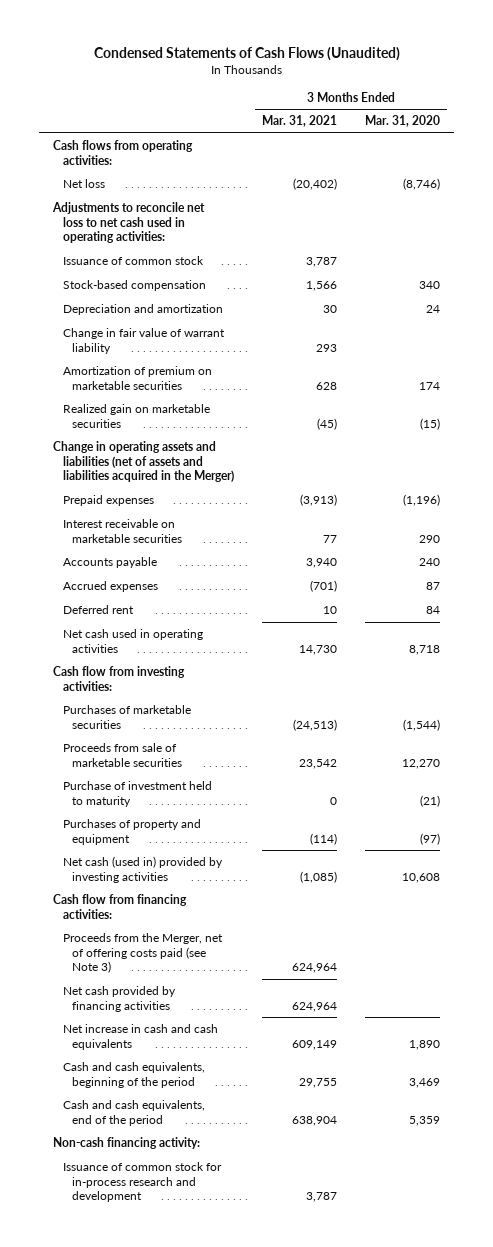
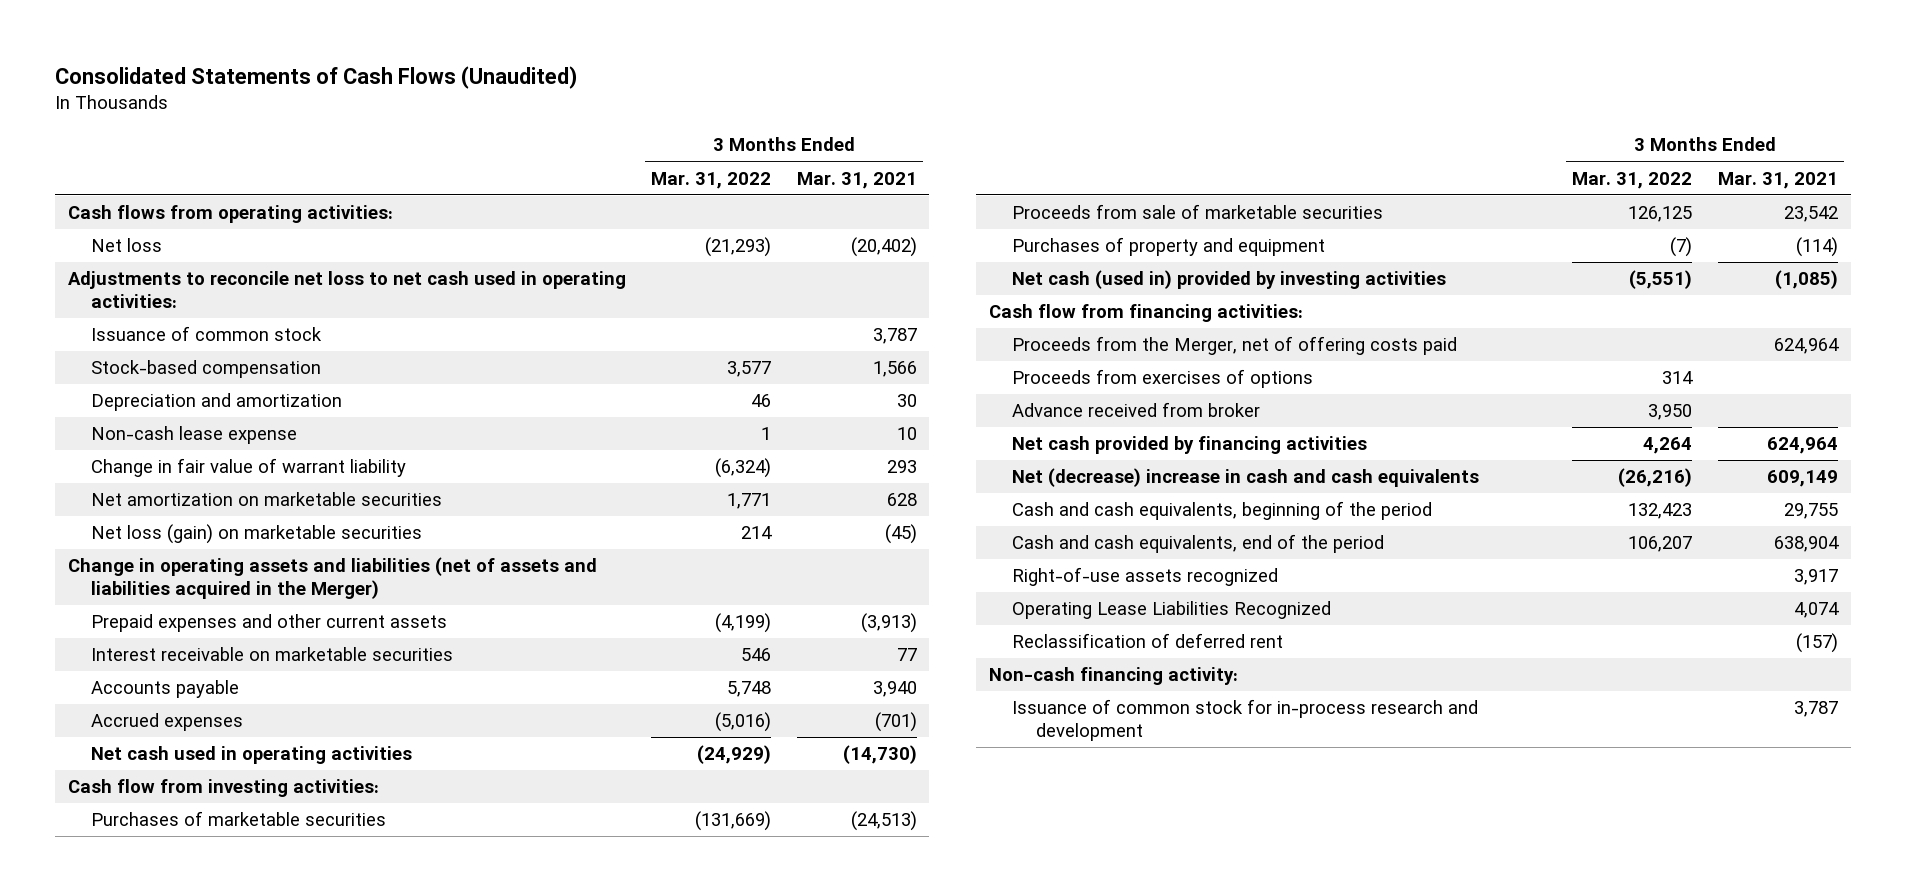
- Condensed Statements of Cash Flows (Unaudited)
+ Consolidated Statements of Cash Flows (Unaudited)
- | 3 Months Ended Mar. 31, 2021 | 3 Months Ended Mar. 31, 2020
+ | 3 Months Ended Mar. 31, 2022 | 3 Months Ended Mar. 31, 2021
+ Non-cash lease expense | 1 | 10
- Amortization of premium on marketable securities | 628 | 174
- Realized gain on marketable securities | (45) | (15)
+ Net amortization on marketable securities | 1,771 | 628
+ Net loss (gain) on marketable securities | 214 | (45)
- Prepaid expenses | (3,913) | (1,196)
+ Prepaid expenses and other current assets | (4,199) | (3,913)
- Deferred rent | 10 | 84
- Net cash used in operating activities | 14,730 | 8,718
+ Net cash used in operating activities | (24,929) | (14,730)
- Purchase of investment held to maturity | 0 | (21)
- Proceeds from the Merger, net of offering costs paid (see Note 3) | 624,964 |
+ Proceeds from the Merger, net of offering costs paid | | 624,964
+ Proceeds from exercises of options | 314 |
+ Advance received from broker | 3,950 |
- Net increase in cash and cash equivalents | 609,149 | 1,890
+ Net (decrease) increase in cash and cash equivalents | (26,216) | 609,149
+ Right-of-use assets recognized | | 3,917
+ Operating Lease Liabilities Recognized | | 4,074
+ Reclassification of deferred rent | | (157)

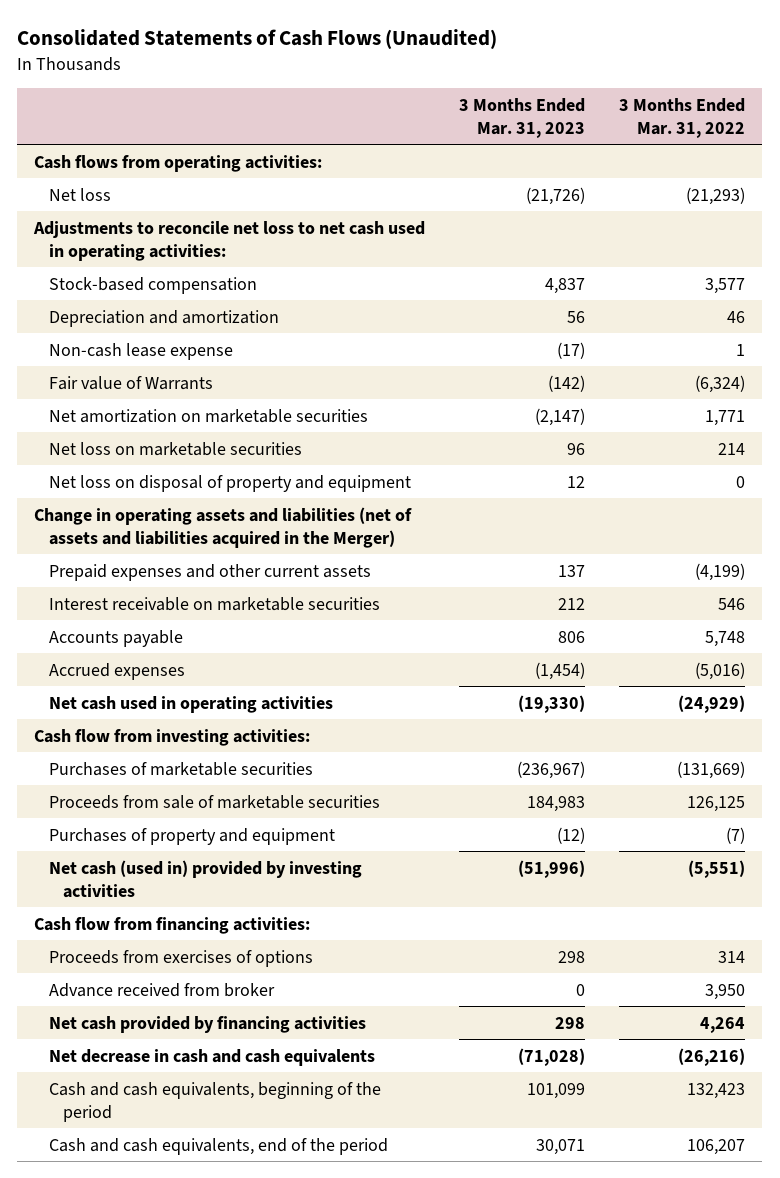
- | 3 Months Ended Mar. 31, 2022 | 3 Months Ended Mar. 31, 2021
+ | 3 Months Ended Mar. 31, 2023 | 3 Months Ended Mar. 31, 2022
- Issuance of common stock | | 3,787
- Change in fair value of warrant liability | (6,324) | 293
+ Fair value of Warrants | (142) | (6,324)
- Net loss (gain) on marketable securities | 214 | (45)
+ Net loss on marketable securities | 96 | 214
+ Net loss on disposal of property and equipment | 12 | 0
- Proceeds from the Merger, net of offering costs paid | | 624,964
- Net (decrease) increase in cash and cash equivalents | (26,216) | 609,149
+ Net decrease in cash and cash equivalents | (71,028) | (26,216)
- Right-of-use assets recognized | | 3,917
- Operating Lease Liabilities Recognized | | 4,074
- Reclassification of deferred rent | | (157)
- Non-cash financing activity:
- Issuance of common stock for in-process research and development | | 3,787

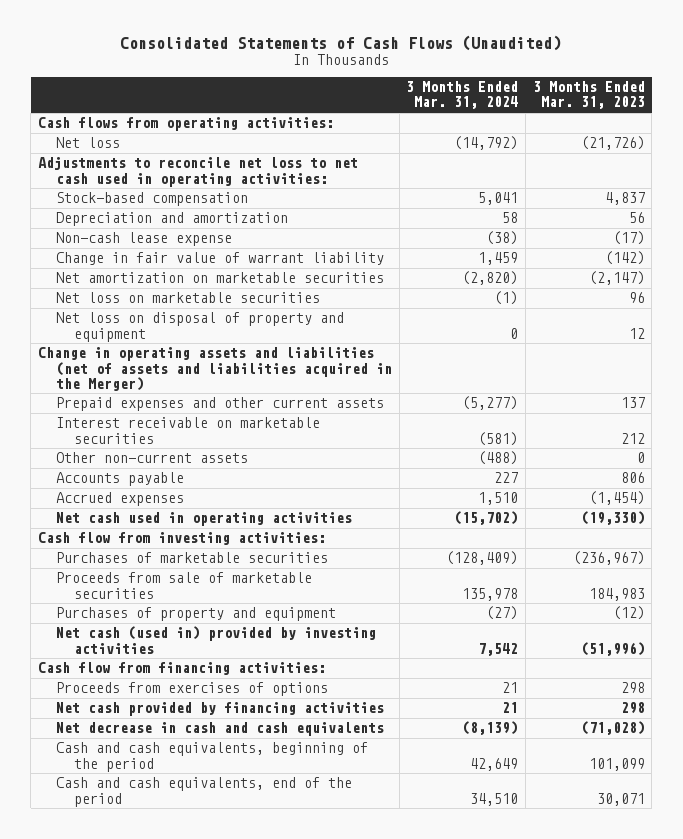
- | 3 Months Ended Mar. 31, 2023 | 3 Months Ended Mar. 31, 2022
+ | 3 Months Ended Mar. 31, 2024 | 3 Months Ended Mar. 31, 2023
- Fair value of Warrants | (142) | (6,324)
+ Change in fair value of warrant liability | 1,459 | (142)
+ Other non-current assets | (488) | 0
- Advance received from broker | 0 | 3,950

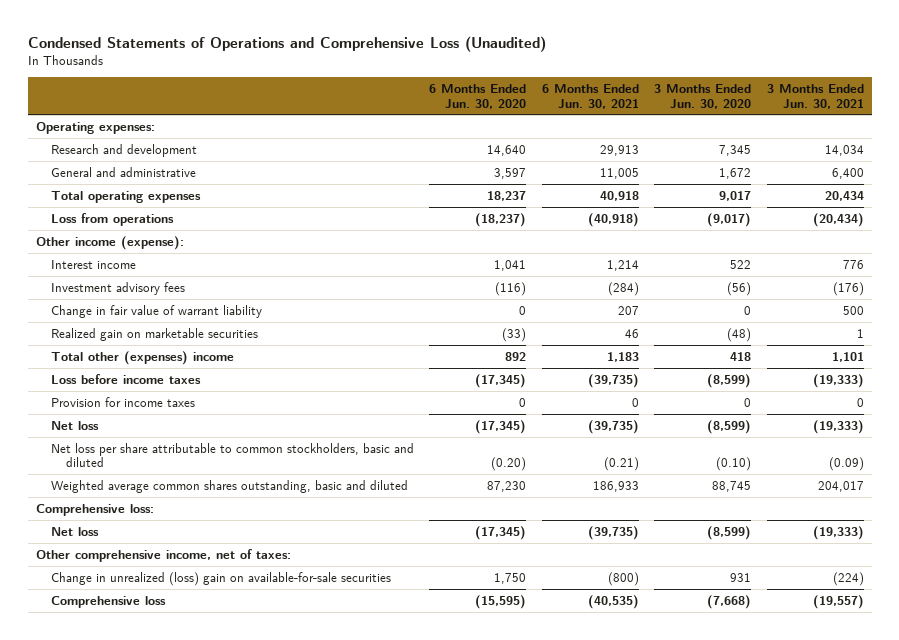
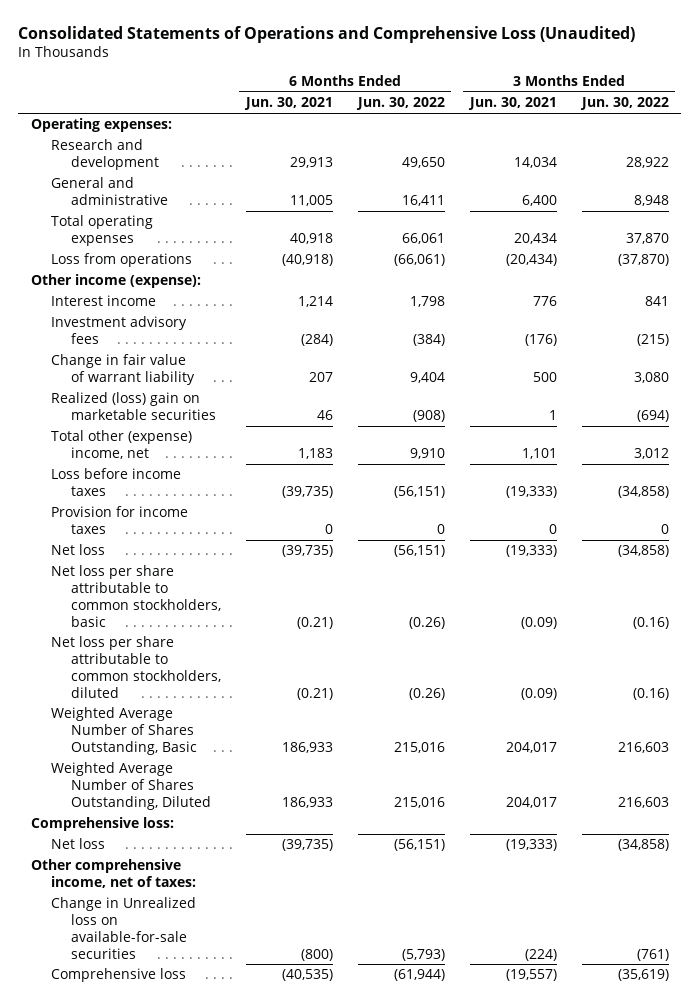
- Condensed Statements of Operations and Comprehensive Loss (Unaudited)
+ Consolidated Statements of Operations and Comprehensive Loss (Unaudited)
- | 6 Months Ended Jun. 30, 2020 | 6 Months Ended Jun. 30, 2021 | 3 Months Ended Jun. 30, 2020 | 3 Months Ended Jun. 30, 2021
+ | 6 Months Ended Jun. 30, 2021 | 6 Months Ended Jun. 30, 2022 | 3 Months Ended Jun. 30, 2021 | 3 Months Ended Jun. 30, 2022
- Realized gain on marketable securities | (33) | 46 | (48) | 1
- Total other (expenses) income | 892 | 1,183 | 418 | 1,101
+ Realized (loss) gain on marketable securities | 46 | (908) | 1 | (694)
+ Total other (expense) income, net | 1,183 | 9,910 | 1,101 | 3,012
- Net loss per share attributable to common stockholders, basic and diluted | (0.20) | (0.21) | (0.10) | (0.09)
- Weighted average common shares outstanding, basic and diluted | 87,230 | 186,933 | 88,745 | 204,017
+ Net loss per share attributable to common stockholders, basic | (0.21) | (0.26) | (0.09) | (0.16)
+ Net loss per share attributable to common stockholders, diluted | (0.21) | (0.26) | (0.09) | (0.16)
+ Weighted Average Number of Shares Outstanding, Basic | 186,933 | 215,016 | 204,017 | 216,603
+ Weighted Average Number of Shares Outstanding, Diluted | 186,933 | 215,016 | 204,017 | 216,603
- Change in unrealized (loss) gain on available-for-sale securities | 1,750 | (800) | 931 | (224)
+ Change in Unrealized loss on available-for-sale securities | (800) | (5,793) | (224) | (761)

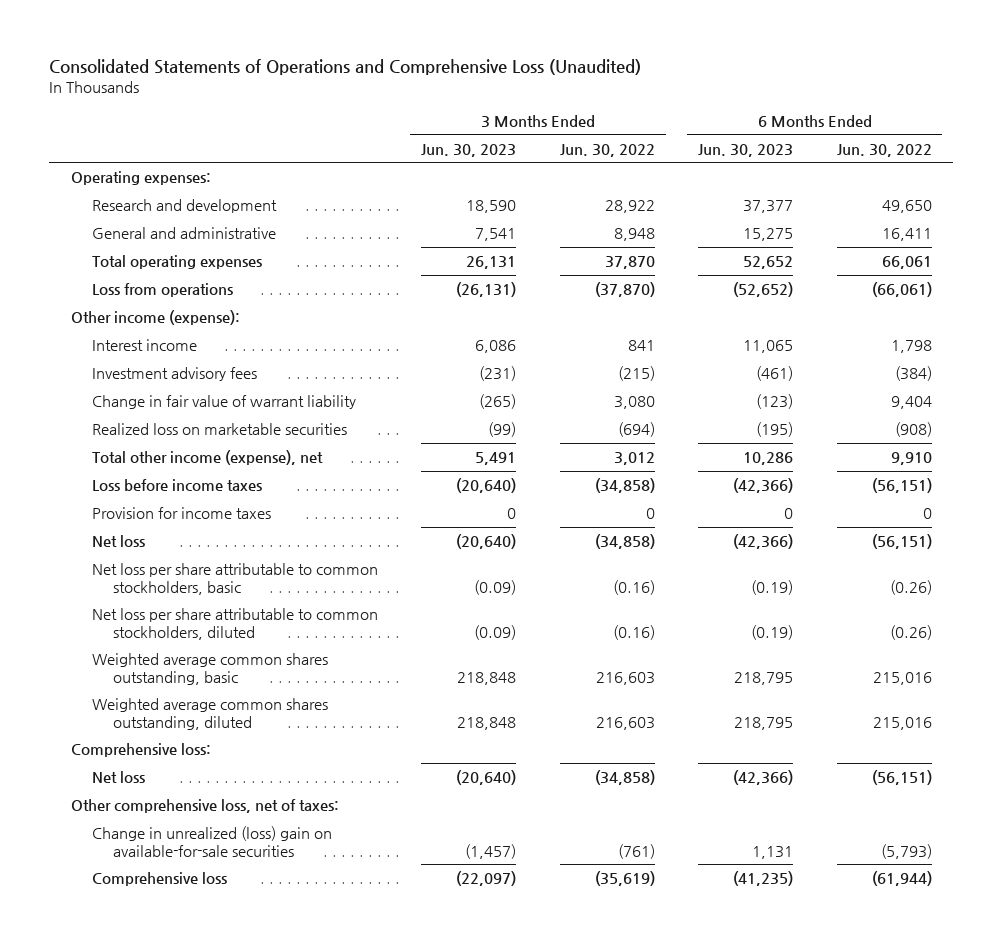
- | 6 Months Ended Jun. 30, 2021 | 6 Months Ended Jun. 30, 2022 | 3 Months Ended Jun. 30, 2021 | 3 Months Ended Jun. 30, 2022
+ | 3 Months Ended Jun. 30, 2023 | 3 Months Ended Jun. 30, 2022 | 6 Months Ended Jun. 30, 2023 | 6 Months Ended Jun. 30, 2022
- Realized (loss) gain on marketable securities | 46 | (908) | 1 | (694)
- Total other (expense) income, net | 1,183 | 9,910 | 1,101 | 3,012
+ Realized loss on marketable securities | (99) | (694) | (195) | (908)
+ Total other income (expense), net | 5,491 | 3,012 | 10,286 | 9,910
- Weighted Average Number of Shares Outstanding, Basic | 186,933 | 215,016 | 204,017 | 216,603
- Weighted Average Number of Shares Outstanding, Diluted | 186,933 | 215,016 | 204,017 | 216,603
+ Weighted average common shares outstanding, basic | 218,848 | 216,603 | 218,795 | 215,016
+ Weighted average common shares outstanding, diluted | 218,848 | 216,603 | 218,795 | 215,016
- Other comprehensive income, net of taxes:
- Change in Unrealized loss on available-for-sale securities | (800) | (5,793) | (224) | (761)
+ Other comprehensive loss, net of taxes:
+ Change in unrealized (loss) gain on available-for-sale securities | (1,457) | (761) | 1,131 | (5,793)

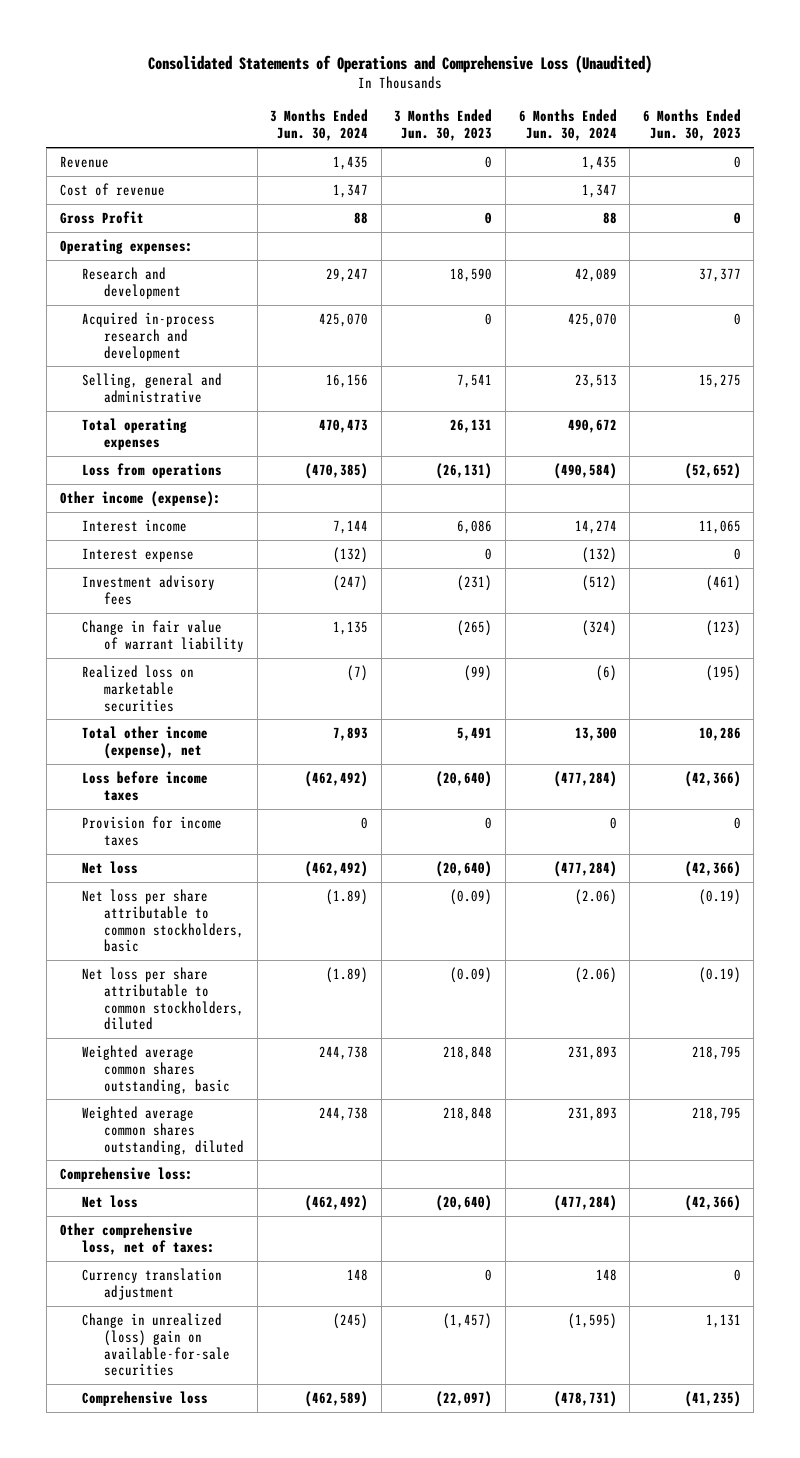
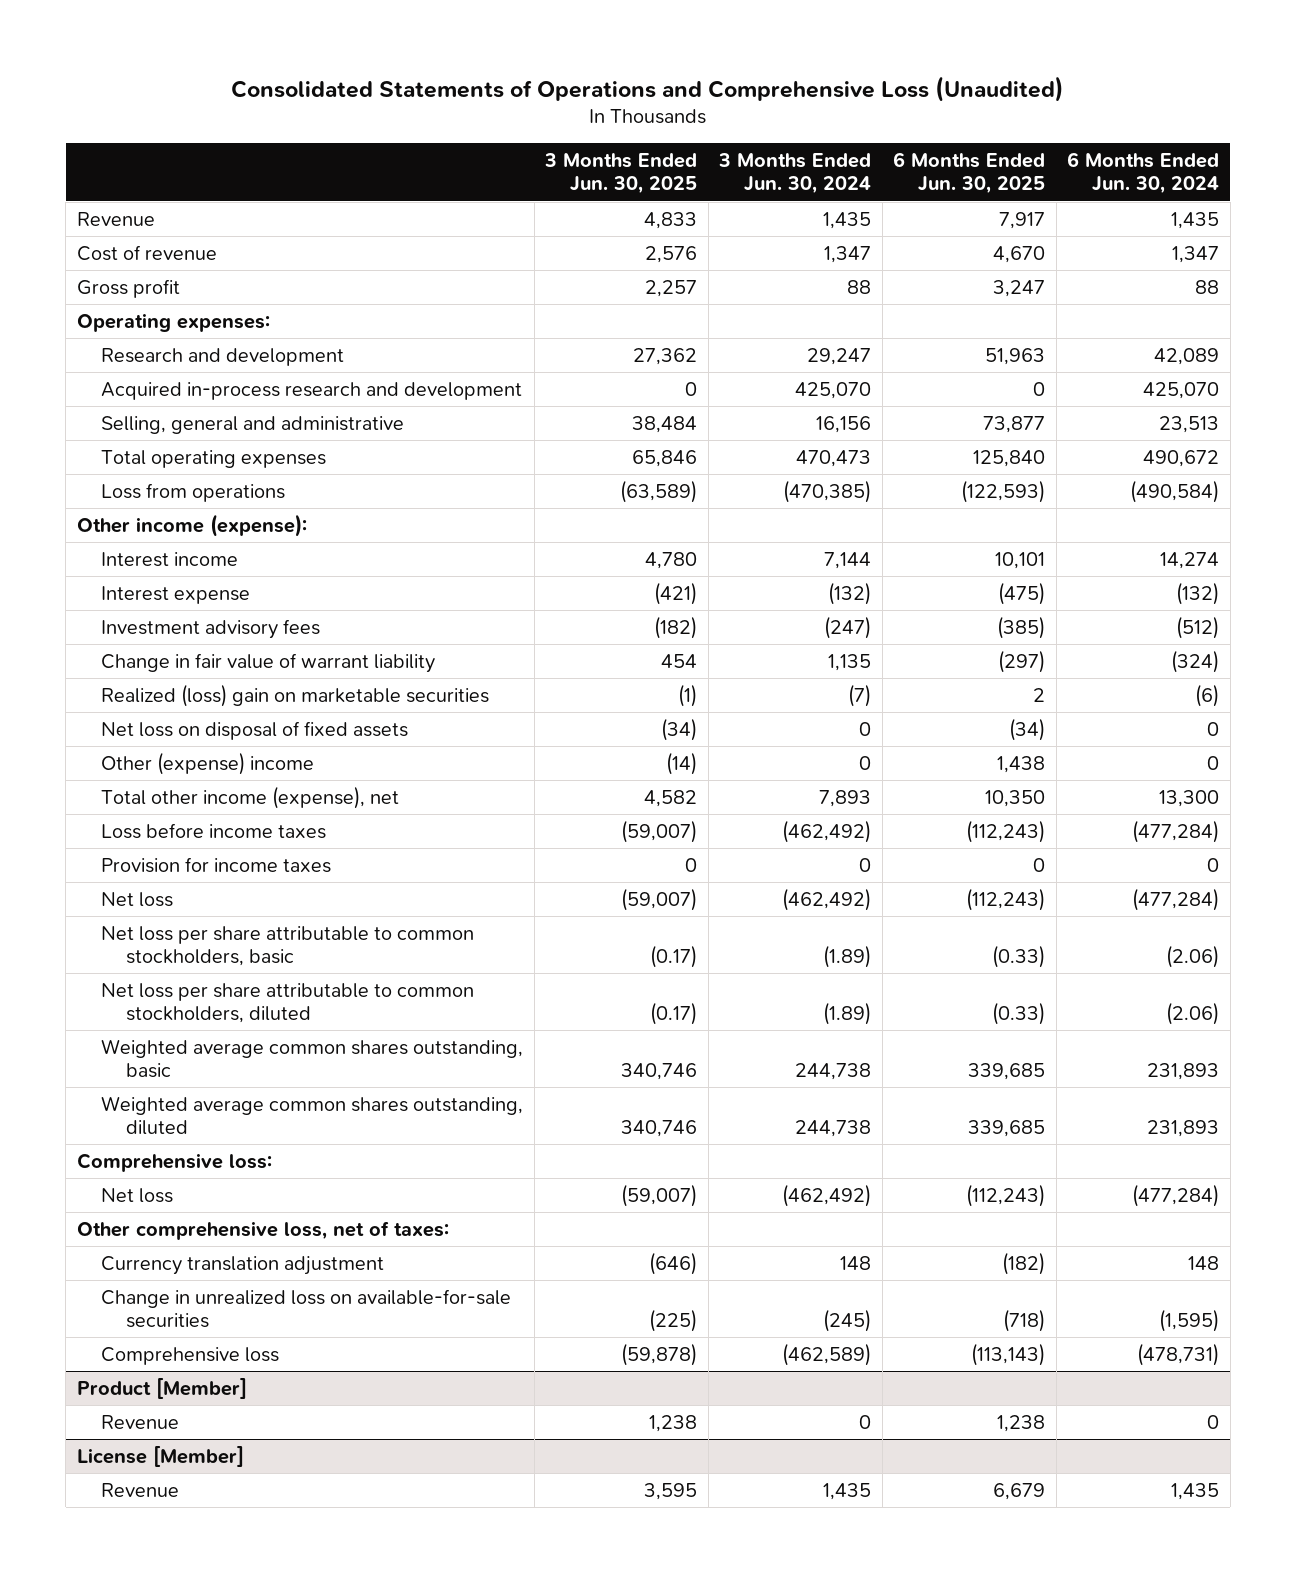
- | 3 Months Ended Jun. 30, 2024 | 3 Months Ended Jun. 30, 2023 | 6 Months Ended Jun. 30, 2024 | 6 Months Ended Jun. 30, 2023
+ | 3 Months Ended Jun. 30, 2025 | 3 Months Ended Jun. 30, 2024 | 6 Months Ended Jun. 30, 2025 | 6 Months Ended Jun. 30, 2024
- Gross Profit | 88 | 0 | 88 | 0
+ Gross profit | 2,257 | 88 | 3,247 | 88
- Realized loss on marketable securities | (7) | (99) | (6) | (195)
+ Realized (loss) gain on marketable securities | (1) | (7) | 2 | (6)
+ Net loss on disposal of fixed assets | (34) | 0 | (34) | 0
+ Other (expense) income | (14) | 0 | 1,438 | 0
- Change in unrealized (loss) gain on available-for-sale securities | (245) | (1,457) | (1,595) | 1,131
+ Change in unrealized loss on available-for-sale securities | (225) | (245) | (718) | (1,595)
+ Product [Member]
+ Revenue | 1,238 | 0 | 1,238 | 0
+ License [Member]
+ Revenue | 3,595 | 1,435 | 6,679 | 1,435

